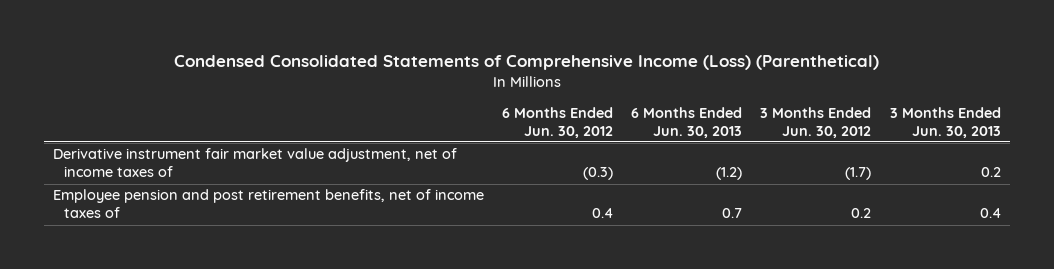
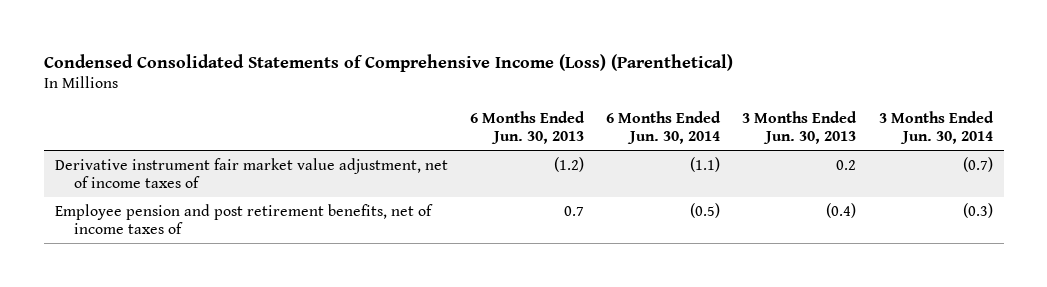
- | 6 Months Ended Jun. 30, 2012 | 6 Months Ended Jun. 30, 2013 | 3 Months Ended Jun. 30, 2012 | 3 Months Ended Jun. 30, 2013
+ | 6 Months Ended Jun. 30, 2013 | 6 Months Ended Jun. 30, 2014 | 3 Months Ended Jun. 30, 2013 | 3 Months Ended Jun. 30, 2014
- Employee pension and post retirement benefits, net of income taxes of | 0.4 | 0.7 | 0.2 | 0.4
+ Employee pension and post retirement benefits, net of income taxes of | 0.7 | (0.5) | (0.4) | (0.3)

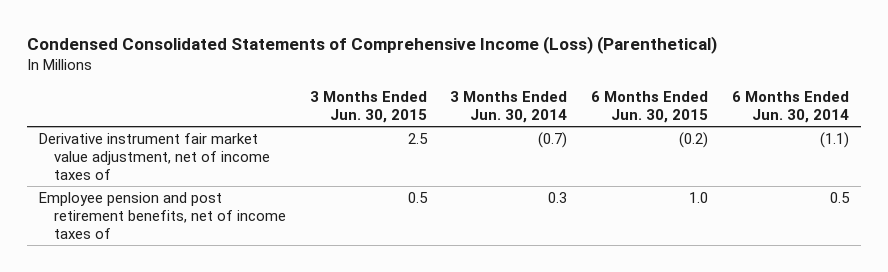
- | 6 Months Ended Jun. 30, 2013 | 6 Months Ended Jun. 30, 2014 | 3 Months Ended Jun. 30, 2013 | 3 Months Ended Jun. 30, 2014
+ | 3 Months Ended Jun. 30, 2015 | 3 Months Ended Jun. 30, 2014 | 6 Months Ended Jun. 30, 2015 | 6 Months Ended Jun. 30, 2014
- Employee pension and post retirement benefits, net of income taxes of | 0.7 | (0.5) | (0.4) | (0.3)
+ Employee pension and post retirement benefits, net of income taxes of | 0.5 | 0.3 | 1.0 | 0.5

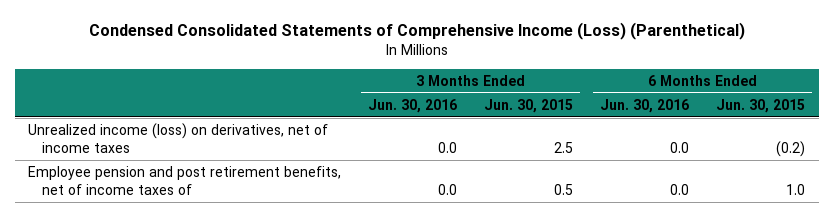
- | 3 Months Ended Jun. 30, 2015 | 3 Months Ended Jun. 30, 2014 | 6 Months Ended Jun. 30, 2015 | 6 Months Ended Jun. 30, 2014
+ | 3 Months Ended Jun. 30, 2016 | 3 Months Ended Jun. 30, 2015 | 6 Months Ended Jun. 30, 2016 | 6 Months Ended Jun. 30, 2015
- Derivative instrument fair market value adjustment, net of income taxes of | 2.5 | (0.7) | (0.2) | (1.1)
+ Unrealized income (loss) on derivatives, net of income taxes | 0.0 | 2.5 | 0.0 | (0.2)

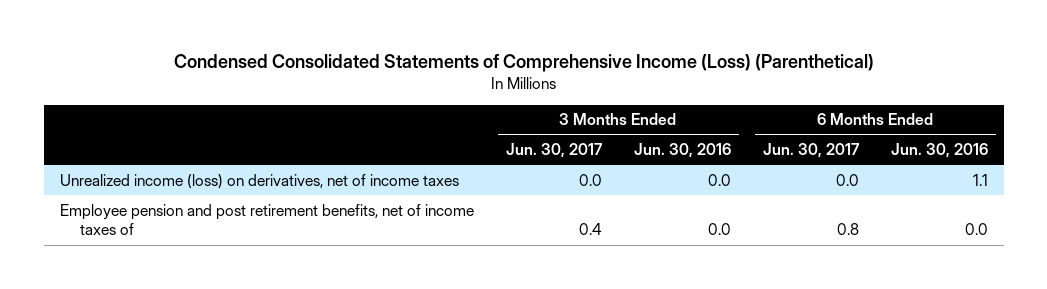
- | 3 Months Ended Jun. 30, 2016 | 3 Months Ended Jun. 30, 2015 | 6 Months Ended Jun. 30, 2016 | 6 Months Ended Jun. 30, 2015
+ | 3 Months Ended Jun. 30, 2017 | 3 Months Ended Jun. 30, 2016 | 6 Months Ended Jun. 30, 2017 | 6 Months Ended Jun. 30, 2016
- Unrealized income (loss) on derivatives, net of income taxes | 0.0 | 2.5 | 0.0 | (0.2)
+ Unrealized income (loss) on derivatives, net of income taxes | 0.0 | 0.0 | 0.0 | 1.1

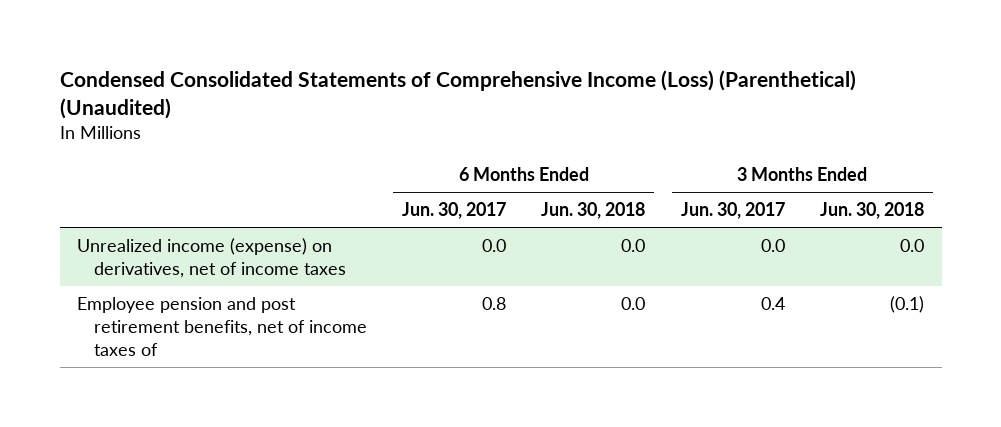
- Condensed Consolidated Statements of Comprehensive Income (Loss) (Parenthetical)
+ Condensed Consolidated Statements of Comprehensive Income (Loss) (Parenthetical) (Unaudited)
- | 3 Months Ended Jun. 30, 2017 | 3 Months Ended Jun. 30, 2016 | 6 Months Ended Jun. 30, 2017 | 6 Months Ended Jun. 30, 2016
+ | 6 Months Ended Jun. 30, 2017 | 6 Months Ended Jun. 30, 2018 | 3 Months Ended Jun. 30, 2017 | 3 Months Ended Jun. 30, 2018
- Unrealized income (loss) on derivatives, net of income taxes | 0.0 | 0.0 | 0.0 | 1.1
+ Unrealized income (expense) on derivatives, net of income taxes | 0.0 | 0.0 | 0.0 | 0.0

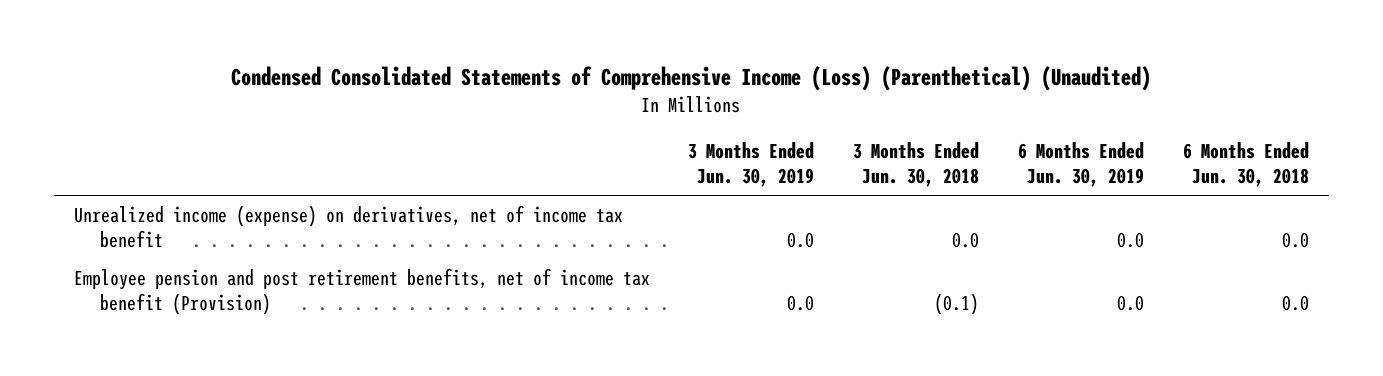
- | 6 Months Ended Jun. 30, 2017 | 6 Months Ended Jun. 30, 2018 | 3 Months Ended Jun. 30, 2017 | 3 Months Ended Jun. 30, 2018
+ | 3 Months Ended Jun. 30, 2019 | 3 Months Ended Jun. 30, 2018 | 6 Months Ended Jun. 30, 2019 | 6 Months Ended Jun. 30, 2018
- Unrealized income (expense) on derivatives, net of income taxes | 0.0 | 0.0 | 0.0 | 0.0
- Employee pension and post retirement benefits, net of income taxes of | 0.8 | 0.0 | 0.4 | (0.1)
+ Unrealized income (expense) on derivatives, net of income tax benefit | 0.0 | 0.0 | 0.0 | 0.0
+ Employee pension and post retirement benefits, net of income tax benefit (Provision) | 0.0 | (0.1) | 0.0 | 0.0

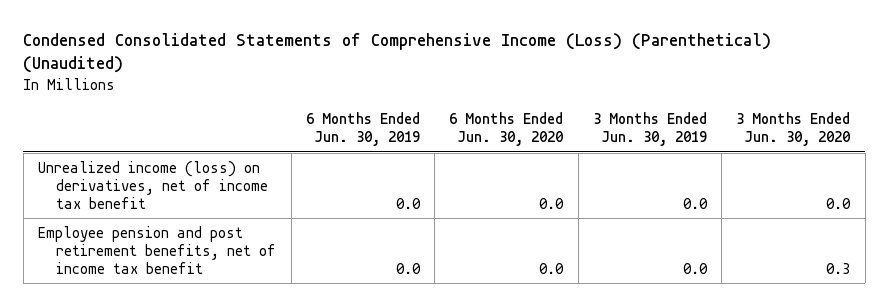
- | 3 Months Ended Jun. 30, 2019 | 3 Months Ended Jun. 30, 2018 | 6 Months Ended Jun. 30, 2019 | 6 Months Ended Jun. 30, 2018
+ | 6 Months Ended Jun. 30, 2019 | 6 Months Ended Jun. 30, 2020 | 3 Months Ended Jun. 30, 2019 | 3 Months Ended Jun. 30, 2020
- Unrealized income (expense) on derivatives, net of income tax benefit | 0.0 | 0.0 | 0.0 | 0.0
- Employee pension and post retirement benefits, net of income tax benefit (Provision) | 0.0 | (0.1) | 0.0 | 0.0
+ Unrealized income (loss) on derivatives, net of income tax benefit | 0.0 | 0.0 | 0.0 | 0.0
+ Employee pension and post retirement benefits, net of income tax benefit | 0.0 | 0.0 | 0.0 | 0.3

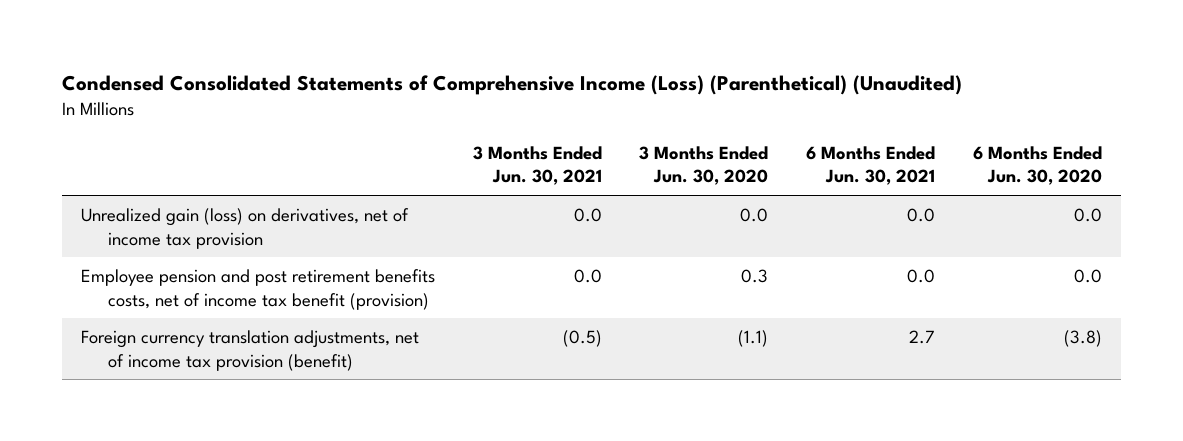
- | 6 Months Ended Jun. 30, 2019 | 6 Months Ended Jun. 30, 2020 | 3 Months Ended Jun. 30, 2019 | 3 Months Ended Jun. 30, 2020
+ | 3 Months Ended Jun. 30, 2021 | 3 Months Ended Jun. 30, 2020 | 6 Months Ended Jun. 30, 2021 | 6 Months Ended Jun. 30, 2020
- Unrealized income (loss) on derivatives, net of income tax benefit | 0.0 | 0.0 | 0.0 | 0.0
- Employee pension and post retirement benefits, net of income tax benefit | 0.0 | 0.0 | 0.0 | 0.3
+ Unrealized gain (loss) on derivatives, net of income tax provision | 0.0 | 0.0 | 0.0 | 0.0
+ Employee pension and post retirement benefits costs, net of income tax benefit (provision) | 0.0 | 0.3 | 0.0 | 0.0
+ Foreign currency translation adjustments, net of income tax provision (benefit) | (0.5) | (1.1) | 2.7 | (3.8)

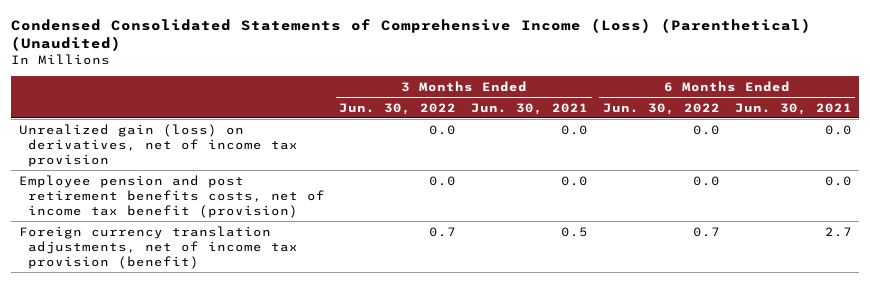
- | 3 Months Ended Jun. 30, 2021 | 3 Months Ended Jun. 30, 2020 | 6 Months Ended Jun. 30, 2021 | 6 Months Ended Jun. 30, 2020
+ | 3 Months Ended Jun. 30, 2022 | 3 Months Ended Jun. 30, 2021 | 6 Months Ended Jun. 30, 2022 | 6 Months Ended Jun. 30, 2021
- Foreign currency translation adjustments, net of income tax provision (benefit) | (0.5) | (1.1) | 2.7 | (3.8)
+ Foreign currency translation adjustments, net of income tax provision (benefit) | 0.7 | 0.5 | 0.7 | 2.7

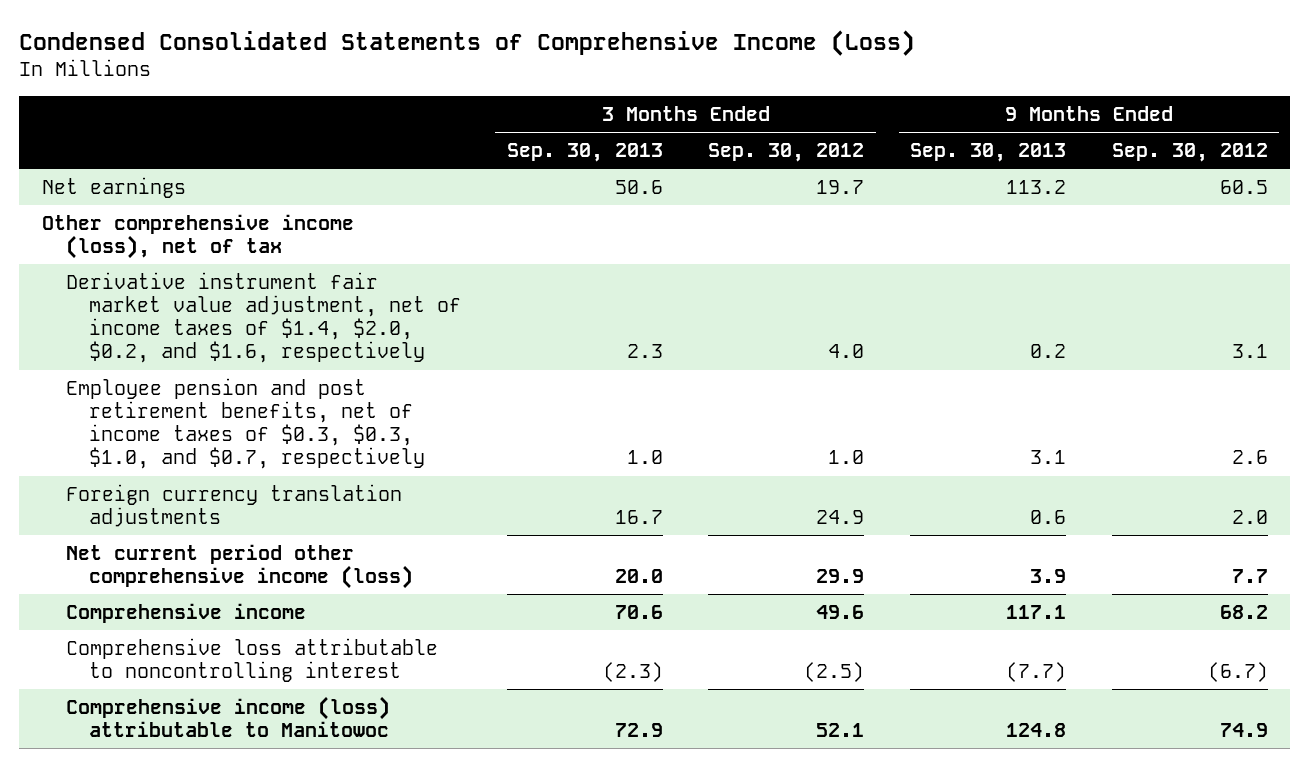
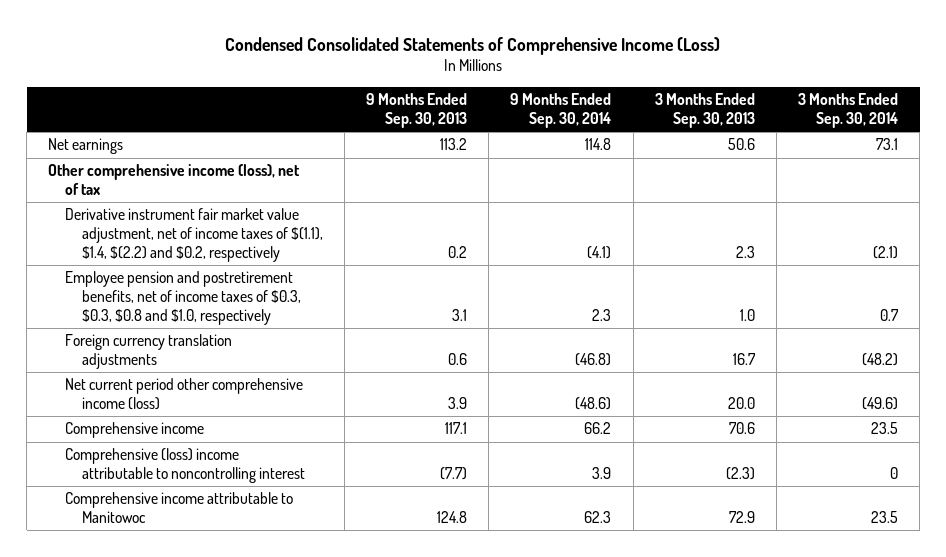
- | 3 Months Ended Sep. 30, 2013 | 3 Months Ended Sep. 30, 2012 | 9 Months Ended Sep. 30, 2013 | 9 Months Ended Sep. 30, 2012
+ | 9 Months Ended Sep. 30, 2013 | 9 Months Ended Sep. 30, 2014 | 3 Months Ended Sep. 30, 2013 | 3 Months Ended Sep. 30, 2014
- Derivative instrument fair market value adjustment, net of income taxes of $1.4, $2.0, $0.2, and $1.6, respectively | 2.3 | 4.0 | 0.2 | 3.1
- Employee pension and post retirement benefits, net of income taxes of $0.3, $0.3, $1.0, and $0.7, respectively | 1.0 | 1.0 | 3.1 | 2.6
+ Derivative instrument fair market value adjustment, net of income taxes of $(1.1), $1.4, $(2.2) and $0.2, respectively | 0.2 | (4.1) | 2.3 | (2.1)
+ Employee pension and postretirement benefits, net of income taxes of $0.3, $0.3, $0.8 and $1.0, respectively | 3.1 | 2.3 | 1.0 | 0.7
- Comprehensive loss attributable to noncontrolling interest | (2.3) | (2.5) | (7.7) | (6.7)
- Comprehensive income (loss) attributable to Manitowoc | 72.9 | 52.1 | 124.8 | 74.9
+ Comprehensive (loss) income attributable to noncontrolling interest | (7.7) | 3.9 | (2.3) | 0
+ Comprehensive income attributable to Manitowoc | 124.8 | 62.3 | 72.9 | 23.5

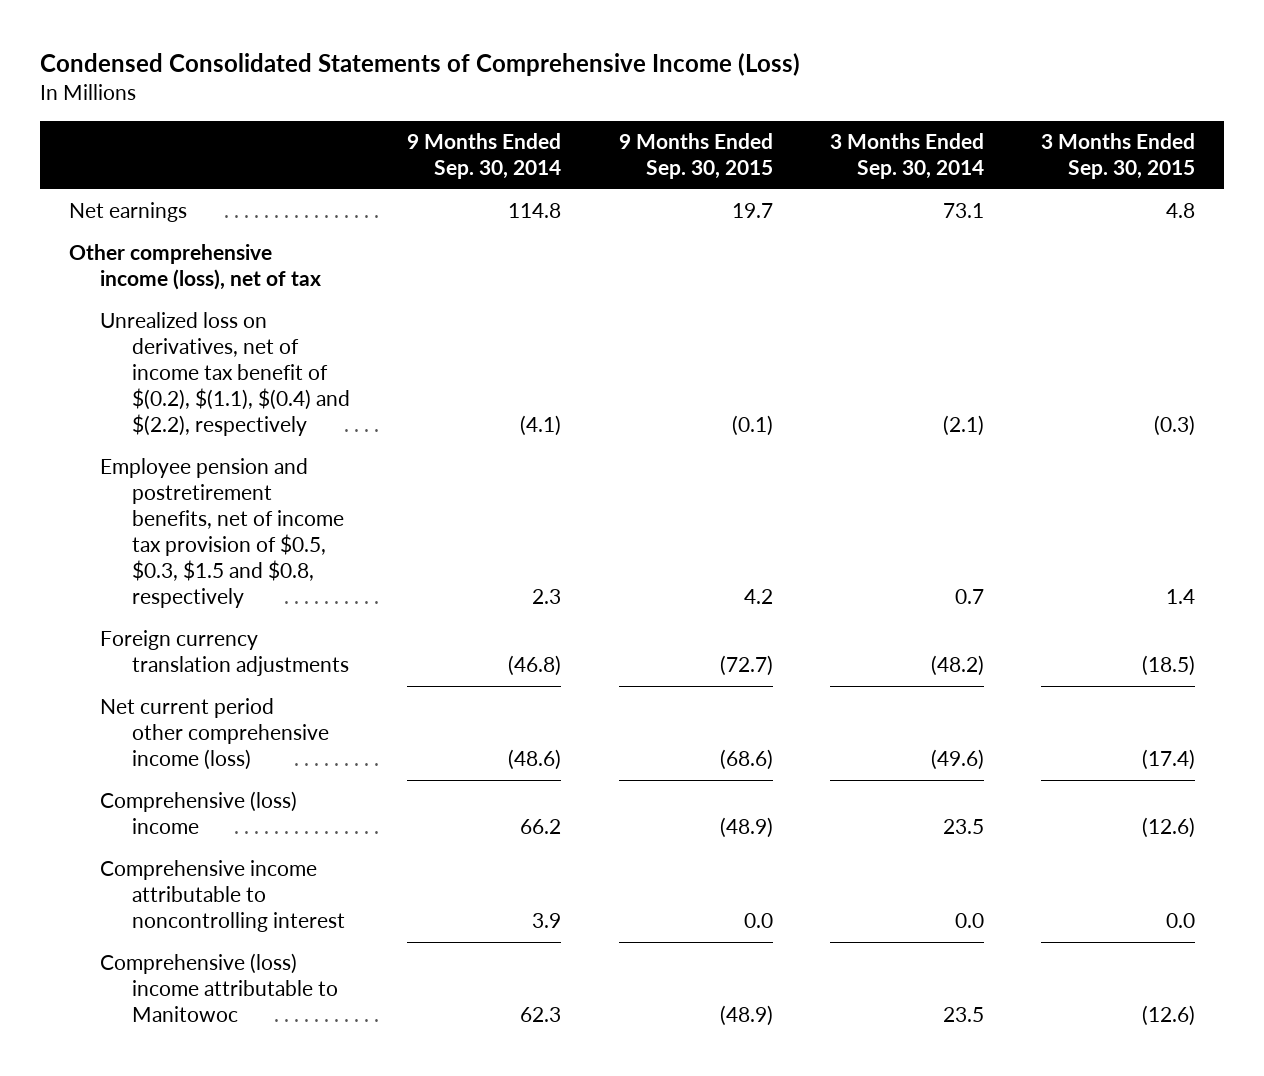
- | 9 Months Ended Sep. 30, 2013 | 9 Months Ended Sep. 30, 2014 | 3 Months Ended Sep. 30, 2013 | 3 Months Ended Sep. 30, 2014
+ | 9 Months Ended Sep. 30, 2014 | 9 Months Ended Sep. 30, 2015 | 3 Months Ended Sep. 30, 2014 | 3 Months Ended Sep. 30, 2015
- Derivative instrument fair market value adjustment, net of income taxes of $(1.1), $1.4, $(2.2) and $0.2, respectively | 0.2 | (4.1) | 2.3 | (2.1)
- Employee pension and postretirement benefits, net of income taxes of $0.3, $0.3, $0.8 and $1.0, respectively | 3.1 | 2.3 | 1.0 | 0.7
+ Unrealized loss on derivatives, net of income tax benefit of $(0.2), $(1.1), $(0.4) and $(2.2), respectively | (4.1) | (0.1) | (2.1) | (0.3)
+ Employee pension and postretirement benefits, net of income tax provision of $0.5, $0.3, $1.5 and $0.8, respectively | 2.3 | 4.2 | 0.7 | 1.4
- Comprehensive income | 117.1 | 66.2 | 70.6 | 23.5
- Comprehensive (loss) income attributable to noncontrolling interest | (7.7) | 3.9 | (2.3) | 0
- Comprehensive income attributable to Manitowoc | 124.8 | 62.3 | 72.9 | 23.5
+ Comprehensive (loss) income | 66.2 | (48.9) | 23.5 | (12.6)
+ Comprehensive income attributable to noncontrolling interest | 3.9 | 0.0 | 0.0 | 0.0
+ Comprehensive (loss) income attributable to Manitowoc | 62.3 | (48.9) | 23.5 | (12.6)

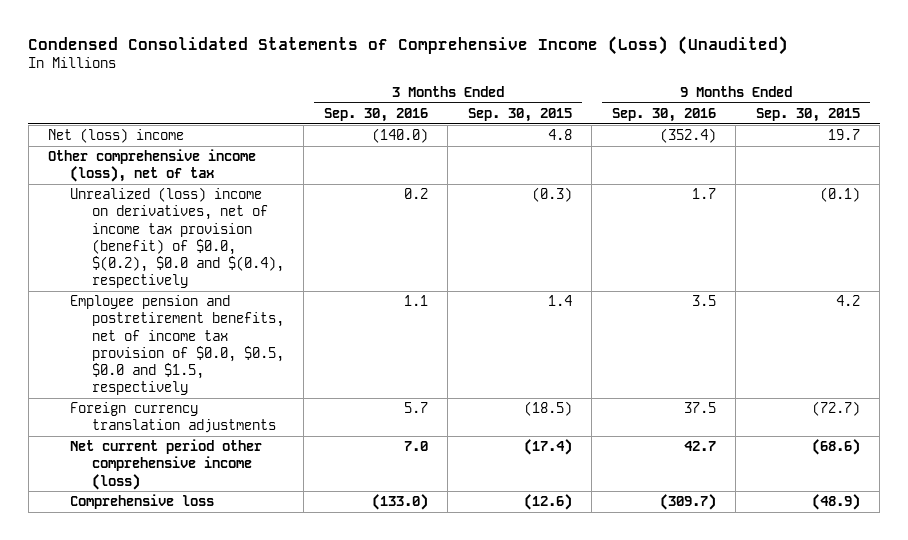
- Condensed Consolidated Statements of Comprehensive Income (Loss)
+ Condensed Consolidated Statements of Comprehensive Income (Loss) (Unaudited)
- | 9 Months Ended Sep. 30, 2014 | 9 Months Ended Sep. 30, 2015 | 3 Months Ended Sep. 30, 2014 | 3 Months Ended Sep. 30, 2015
+ | 3 Months Ended Sep. 30, 2016 | 3 Months Ended Sep. 30, 2015 | 9 Months Ended Sep. 30, 2016 | 9 Months Ended Sep. 30, 2015
- Net earnings | 114.8 | 19.7 | 73.1 | 4.8
+ Net (loss) income | (140.0) | 4.8 | (352.4) | 19.7
- Unrealized loss on derivatives, net of income tax benefit of $(0.2), $(1.1), $(0.4) and $(2.2), respectively | (4.1) | (0.1) | (2.1) | (0.3)
- Employee pension and postretirement benefits, net of income tax provision of $0.5, $0.3, $1.5 and $0.8, respectively | 2.3 | 4.2 | 0.7 | 1.4
+ Unrealized (loss) income on derivatives, net of income tax provision (benefit) of $0.0, $(0.2), $0.0 and $(0.4), respectively | 0.2 | (0.3) | 1.7 | (0.1)
+ Employee pension and postretirement benefits, net of income tax provision of $0.0, $0.5, $0.0 and $1.5, respectively | 1.1 | 1.4 | 3.5 | 4.2
- Comprehensive (loss) income | 66.2 | (48.9) | 23.5 | (12.6)
- Comprehensive income attributable to noncontrolling interest | 3.9 | 0.0 | 0.0 | 0.0
- Comprehensive (loss) income attributable to Manitowoc | 62.3 | (48.9) | 23.5 | (12.6)
+ Comprehensive loss | (133.0) | (12.6) | (309.7) | (48.9)

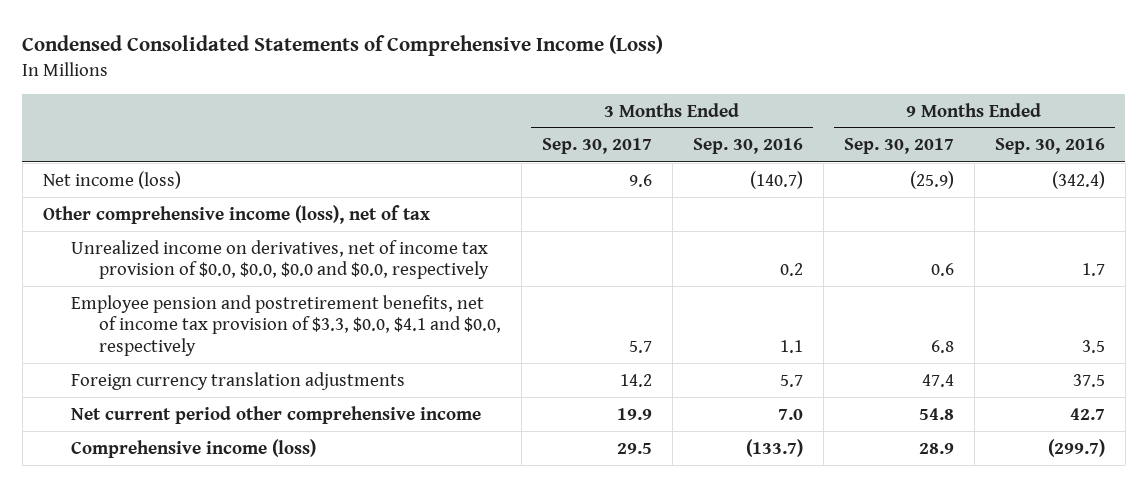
- Condensed Consolidated Statements of Comprehensive Income (Loss) (Unaudited)
+ Condensed Consolidated Statements of Comprehensive Income (Loss)
- | 3 Months Ended Sep. 30, 2016 | 3 Months Ended Sep. 30, 2015 | 9 Months Ended Sep. 30, 2016 | 9 Months Ended Sep. 30, 2015
+ | 3 Months Ended Sep. 30, 2017 | 3 Months Ended Sep. 30, 2016 | 9 Months Ended Sep. 30, 2017 | 9 Months Ended Sep. 30, 2016
- Net (loss) income | (140.0) | 4.8 | (352.4) | 19.7
+ Net income (loss) | 9.6 | (140.7) | (25.9) | (342.4)
- Unrealized (loss) income on derivatives, net of income tax provision (benefit) of $0.0, $(0.2), $0.0 and $(0.4), respectively | 0.2 | (0.3) | 1.7 | (0.1)
- Employee pension and postretirement benefits, net of income tax provision of $0.0, $0.5, $0.0 and $1.5, respectively | 1.1 | 1.4 | 3.5 | 4.2
+ Unrealized income on derivatives, net of income tax provision of $0.0, $0.0, $0.0 and $0.0, respectively | | 0.2 | 0.6 | 1.7
+ Employee pension and postretirement benefits, net of income tax provision of $3.3, $0.0, $4.1 and $0.0, respectively | 5.7 | 1.1 | 6.8 | 3.5
- Net current period other comprehensive income (loss) | 7.0 | (17.4) | 42.7 | (68.6)
- Comprehensive loss | (133.0) | (12.6) | (309.7) | (48.9)
+ Net current period other comprehensive income | 19.9 | 7.0 | 54.8 | 42.7
+ Comprehensive income (loss) | 29.5 | (133.7) | 28.9 | (299.7)

